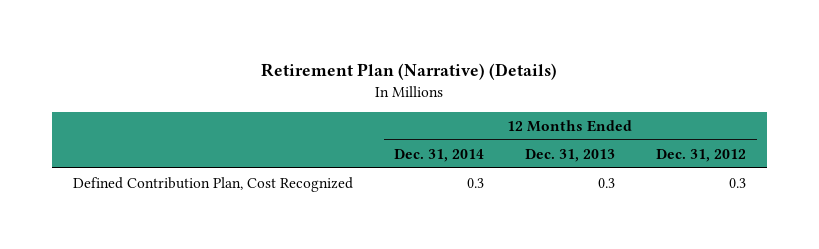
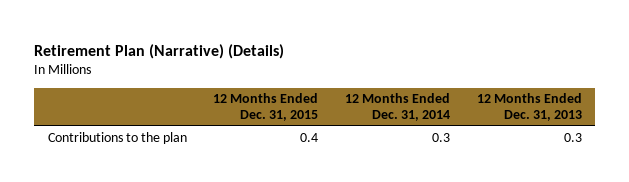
- | 12 Months Ended Dec. 31, 2014 | 12 Months Ended Dec. 31, 2013 | 12 Months Ended Dec. 31, 2012
+ | 12 Months Ended Dec. 31, 2015 | 12 Months Ended Dec. 31, 2014 | 12 Months Ended Dec. 31, 2013
- Defined Contribution Plan, Cost Recognized | 0.3 | 0.3 | 0.3
+ Contributions to the plan | 0.4 | 0.3 | 0.3

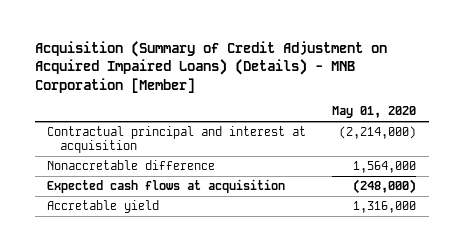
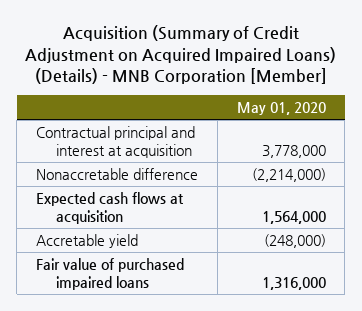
- Contractual principal and interest at acquisition | (2,214,000)
- Nonaccretable difference | 1,564,000
- Expected cash flows at acquisition | (248,000)
- Accretable yield | 1,316,000
+ Contractual principal and interest at acquisition | 3,778,000
+ Nonaccretable difference | (2,214,000)
+ Expected cash flows at acquisition | 1,564,000
+ Accretable yield | (248,000)
+ Fair value of purchased impaired loans | 1,316,000

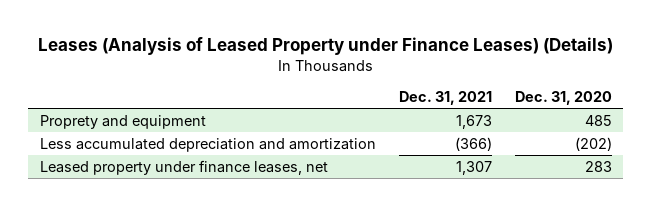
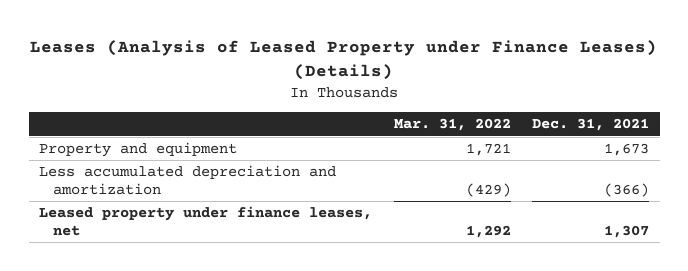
- | Dec. 31, 2021 | Dec. 31, 2020
+ | Mar. 31, 2022 | Dec. 31, 2021
- Proprety and equipment | 1,673 | 485
+ Property and equipment | 1,721 | 1,673

